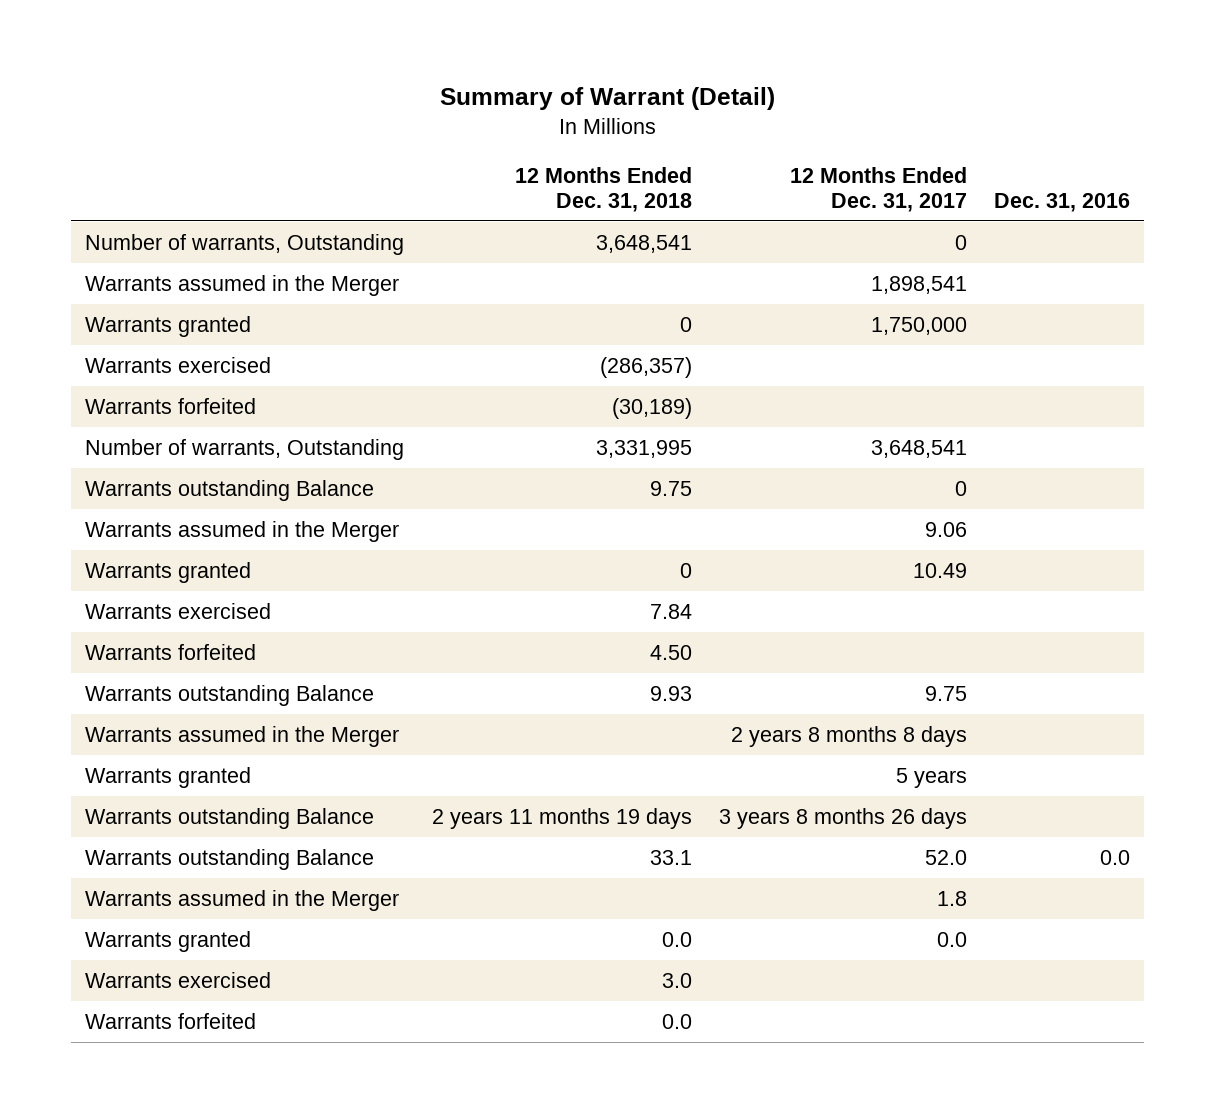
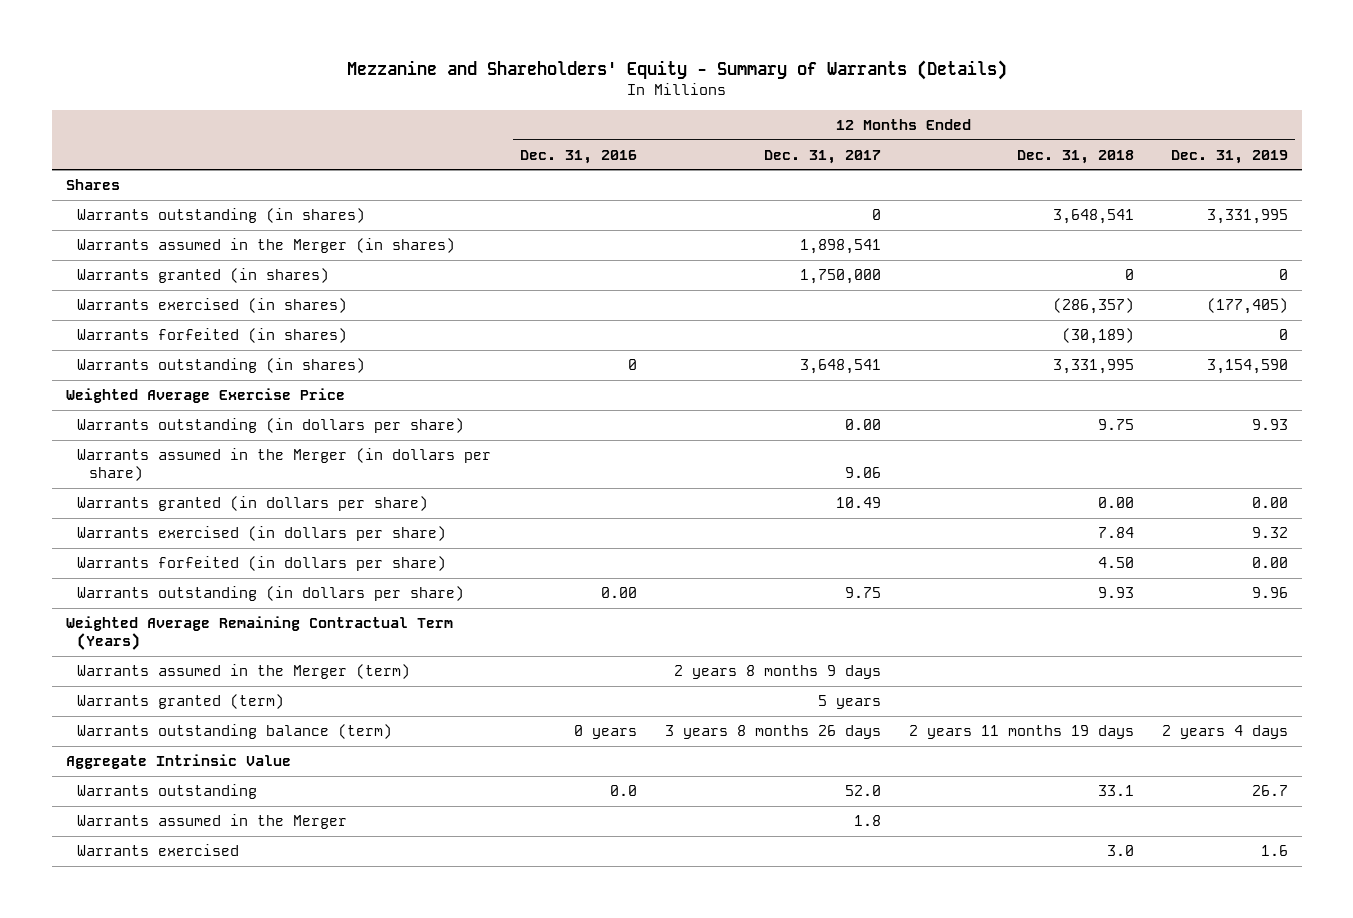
- Summary of Warrant (Detail)
+ Mezzanine and Shareholders' Equity - Summary of Warrants (Details)
- | 12 Months Ended Dec. 31, 2018 | 12 Months Ended Dec. 31, 2017 | Dec. 31, 2016
+ | 12 Months Ended Dec. 31, 2016 | 12 Months Ended Dec. 31, 2017 | 12 Months Ended Dec. 31, 2018 | 12 Months Ended Dec. 31, 2019
- Number of warrants, Outstanding | 3,648,541 | 0 |
- Warrants assumed in the Merger | | 1,898,541 |
- Warrants granted | 0 | 1,750,000 |
- Warrants exercised | (286,357) | |
- Warrants forfeited | (30,189) | |
- Number of warrants, Outstanding | 3,331,995 | 3,648,541 |
- Warrants outstanding Balance | 9.75 | 0 |
- Warrants assumed in the Merger | | 9.06 |
- Warrants granted | 0 | 10.49 |
- Warrants exercised | 7.84 | |
- Warrants forfeited | 4.50 | |
- Warrants outstanding Balance | 9.93 | 9.75 |
- Warrants assumed in the Merger | | 2 years 8 months 8 days |
- Warrants granted | | 5 years |
- Warrants outstanding Balance | 2 years 11 months 19 days | 3 years 8 months 26 days |
- Warrants outstanding Balance | 33.1 | 52.0 | 0.0
+ Shares
+ Warrants outstanding (in shares) | | 0 | 3,648,541 | 3,331,995
+ Warrants assumed in the Merger (in shares) | | 1,898,541 | |
+ Warrants granted (in shares) | | 1,750,000 | 0 | 0
+ Warrants exercised (in shares) | | | (286,357) | (177,405)
+ Warrants forfeited (in shares) | | | (30,189) | 0
+ Warrants outstanding (in shares) | 0 | 3,648,541 | 3,331,995 | 3,154,590
+ Weighted Average Exercise Price
+ Warrants outstanding (in dollars per share) | | 0.00 | 9.75 | 9.93
+ Warrants assumed in the Merger (in dollars per share) | | 9.06 | |
+ Warrants granted (in dollars per share) | | 10.49 | 0.00 | 0.00
+ Warrants exercised (in dollars per share) | | | 7.84 | 9.32
+ Warrants forfeited (in dollars per share) | | | 4.50 | 0.00
+ Warrants outstanding (in dollars per share) | 0.00 | 9.75 | 9.93 | 9.96
+ Weighted Average Remaining Contractual Term (Years)
+ Warrants assumed in the Merger (term) | | 2 years 8 months 9 days | |
+ Warrants granted (term) | | 5 years | |
+ Warrants outstanding balance (term) | 0 years | 3 years 8 months 26 days | 2 years 11 months 19 days | 2 years 4 days
+ Aggregate Intrinsic Value
+ Warrants outstanding | 0.0 | 52.0 | 33.1 | 26.7
- Warrants granted | 0.0 | 0.0 |
- Warrants forfeited | 0.0 | |

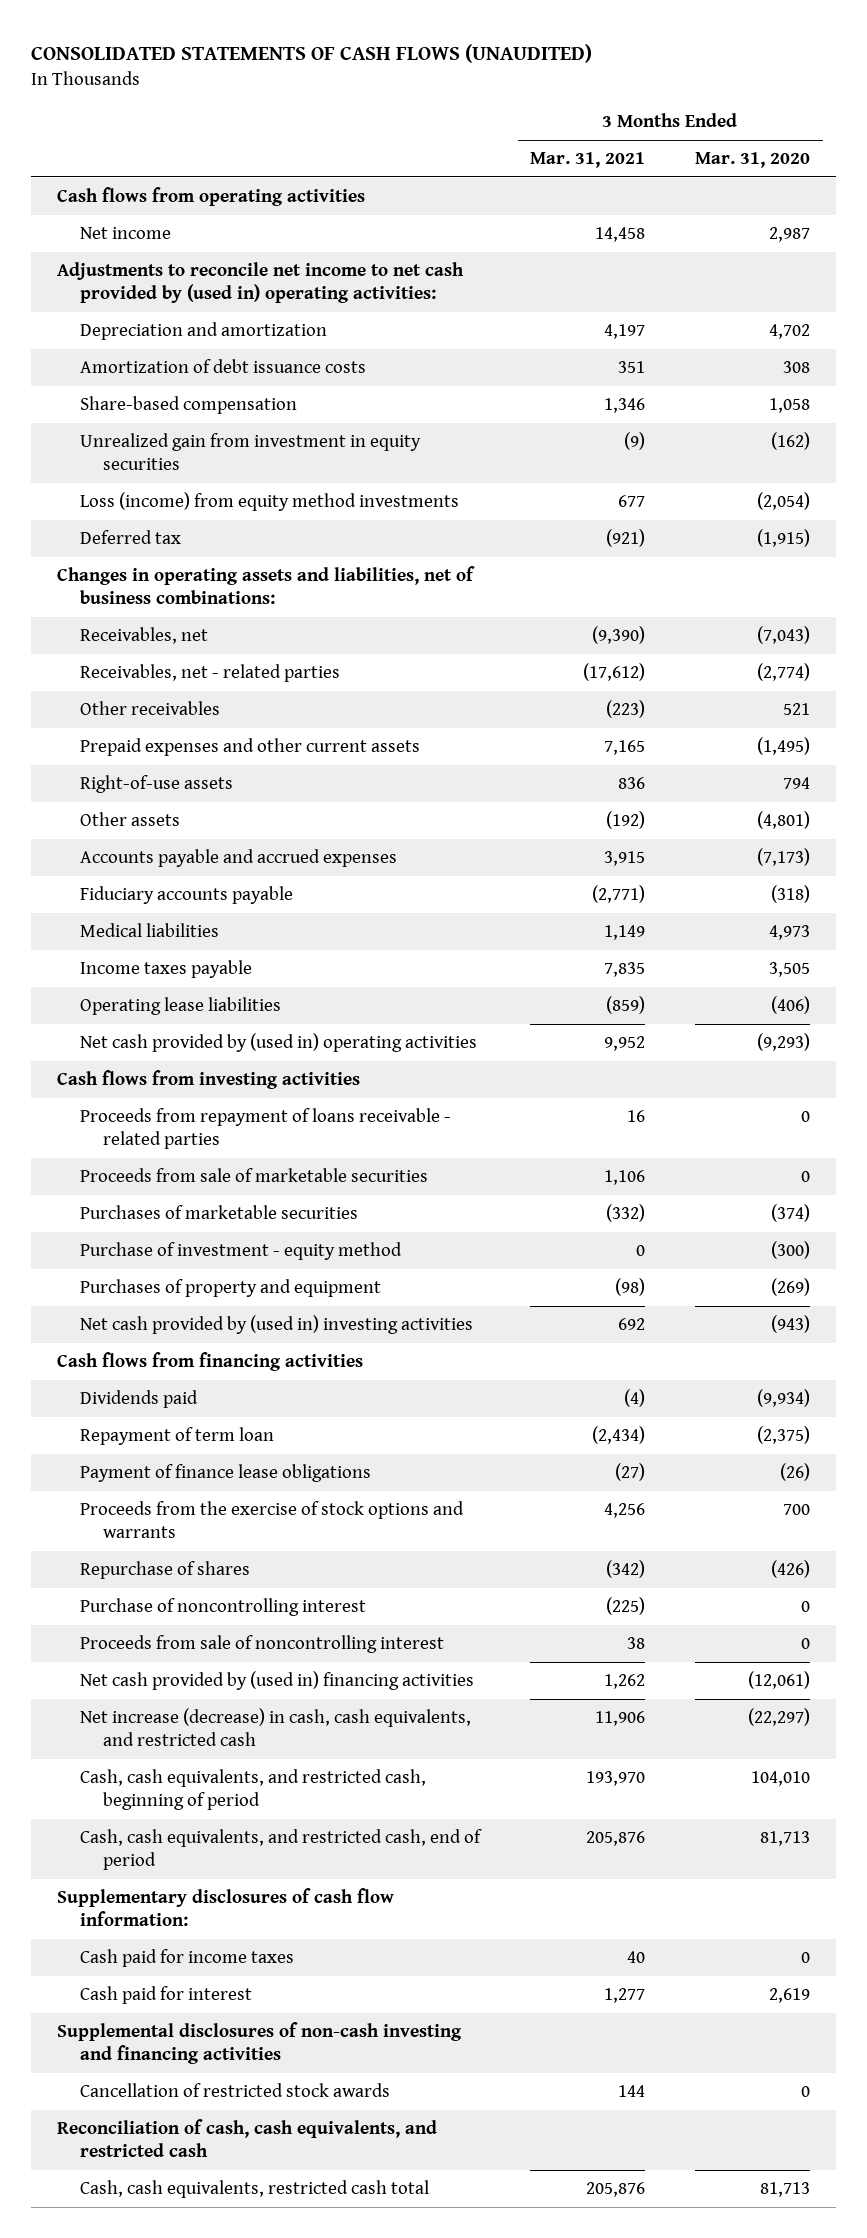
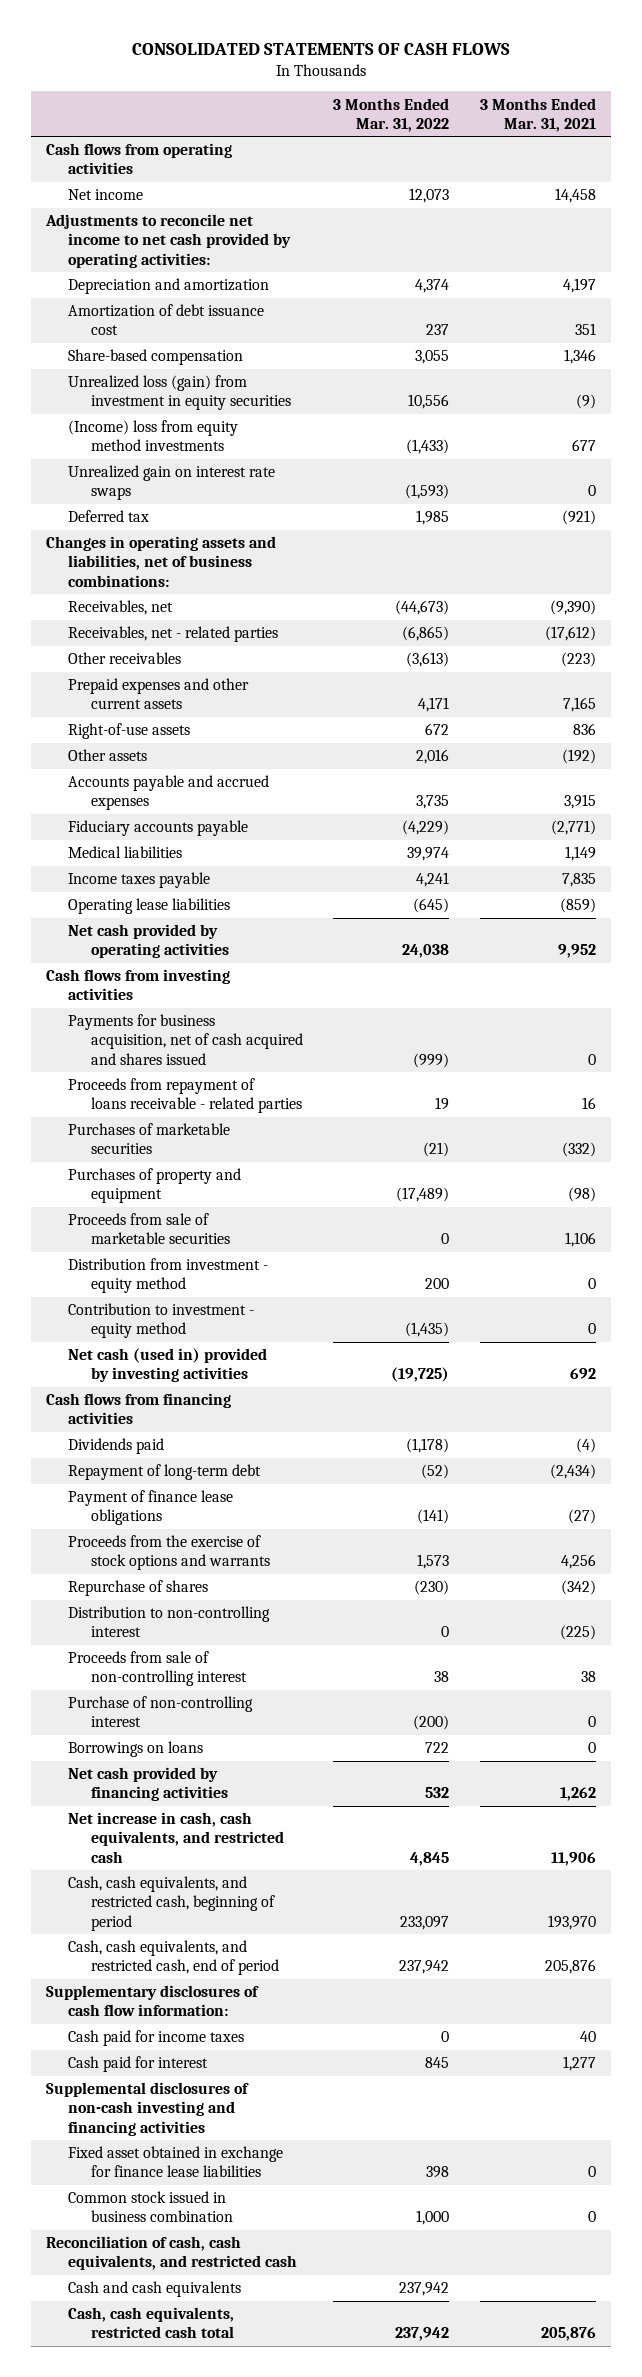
- CONSOLIDATED STATEMENTS OF CASH FLOWS (UNAUDITED)
+ CONSOLIDATED STATEMENTS OF CASH FLOWS
- | 3 Months Ended Mar. 31, 2021 | 3 Months Ended Mar. 31, 2020
+ | 3 Months Ended Mar. 31, 2022 | 3 Months Ended Mar. 31, 2021
- Adjustments to reconcile net income to net cash provided by (used in) operating activities:
+ Adjustments to reconcile net income to net cash provided by operating activities:
- Amortization of debt issuance costs | 351 | 308
+ Amortization of debt issuance cost | 237 | 351
- Unrealized gain from investment in equity securities | (9) | (162)
- Loss (income) from equity method investments | 677 | (2,054)
+ Unrealized loss (gain) from investment in equity securities | 10,556 | (9)
+ (Income) loss from equity method investments | (1,433) | 677
+ Unrealized gain on interest rate swaps | (1,593) | 0
- Net cash provided by (used in) operating activities | 9,952 | (9,293)
+ Net cash provided by operating activities | 24,038 | 9,952
+ Payments for business acquisition, net of cash acquired and shares issued | (999) | 0
- Purchase of investment - equity method | 0 | (300)
- Net cash provided by (used in) investing activities | 692 | (943)
moved down: Proceeds from sale of marketable securities | 0 | 1,106
+ Distribution from investment - equity method | 200 | 0
+ Contribution to investment - equity method | (1,435) | 0
+ Net cash (used in) provided by investing activities | (19,725) | 692
- Repayment of term loan | (2,434) | (2,375)
+ Repayment of long-term debt | (52) | (2,434)
- Purchase of noncontrolling interest | (225) | 0
- Proceeds from sale of noncontrolling interest | 38 | 0
- Net cash provided by (used in) financing activities | 1,262 | (12,061)
- Net increase (decrease) in cash, cash equivalents, and restricted cash | 11,906 | (22,297)
+ Distribution to non-controlling interest | 0 | (225)
+ Proceeds from sale of non-controlling interest | 38 | 38
+ Purchase of non-controlling interest | (200) | 0
+ Borrowings on loans | 722 | 0
+ Net cash provided by financing activities | 532 | 1,262
+ Net increase in cash, cash equivalents, and restricted cash | 4,845 | 11,906
- Cancellation of restricted stock awards | 144 | 0
+ Fixed asset obtained in exchange for finance lease liabilities | 398 | 0
+ Common stock issued in business combination | 1,000 | 0
+ Cash and cash equivalents | 237,942 |

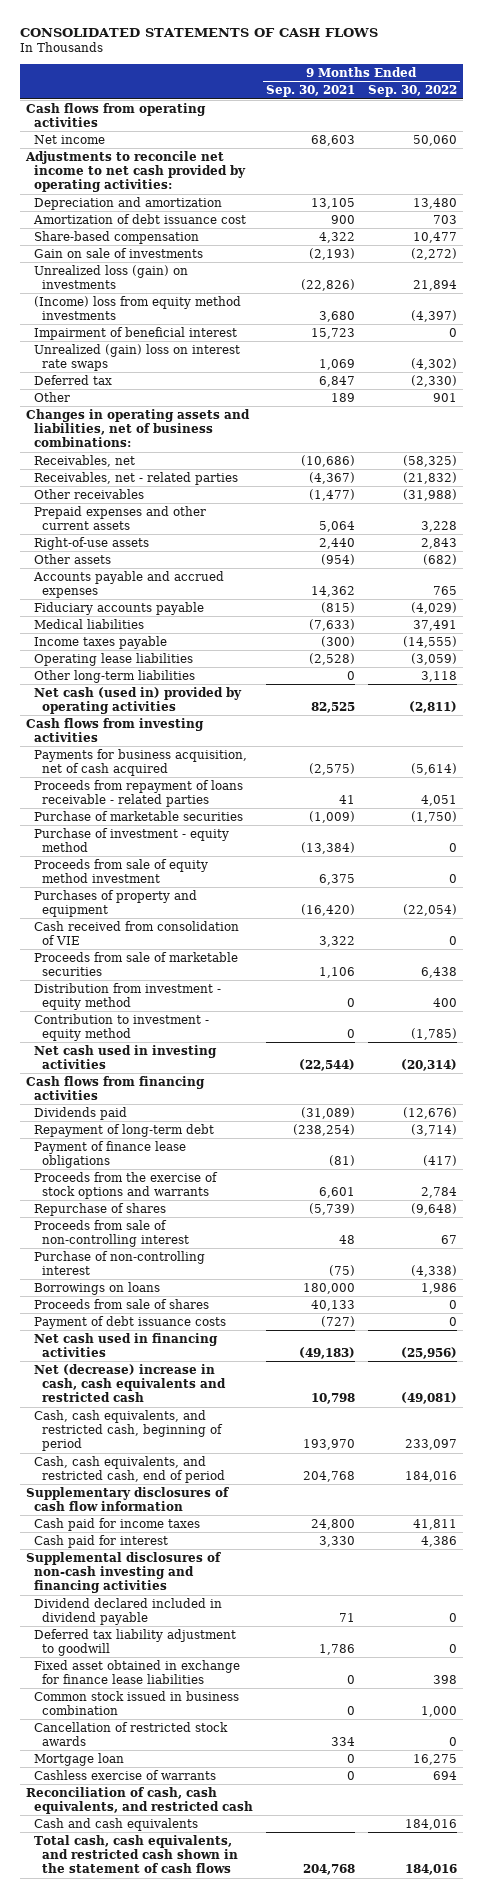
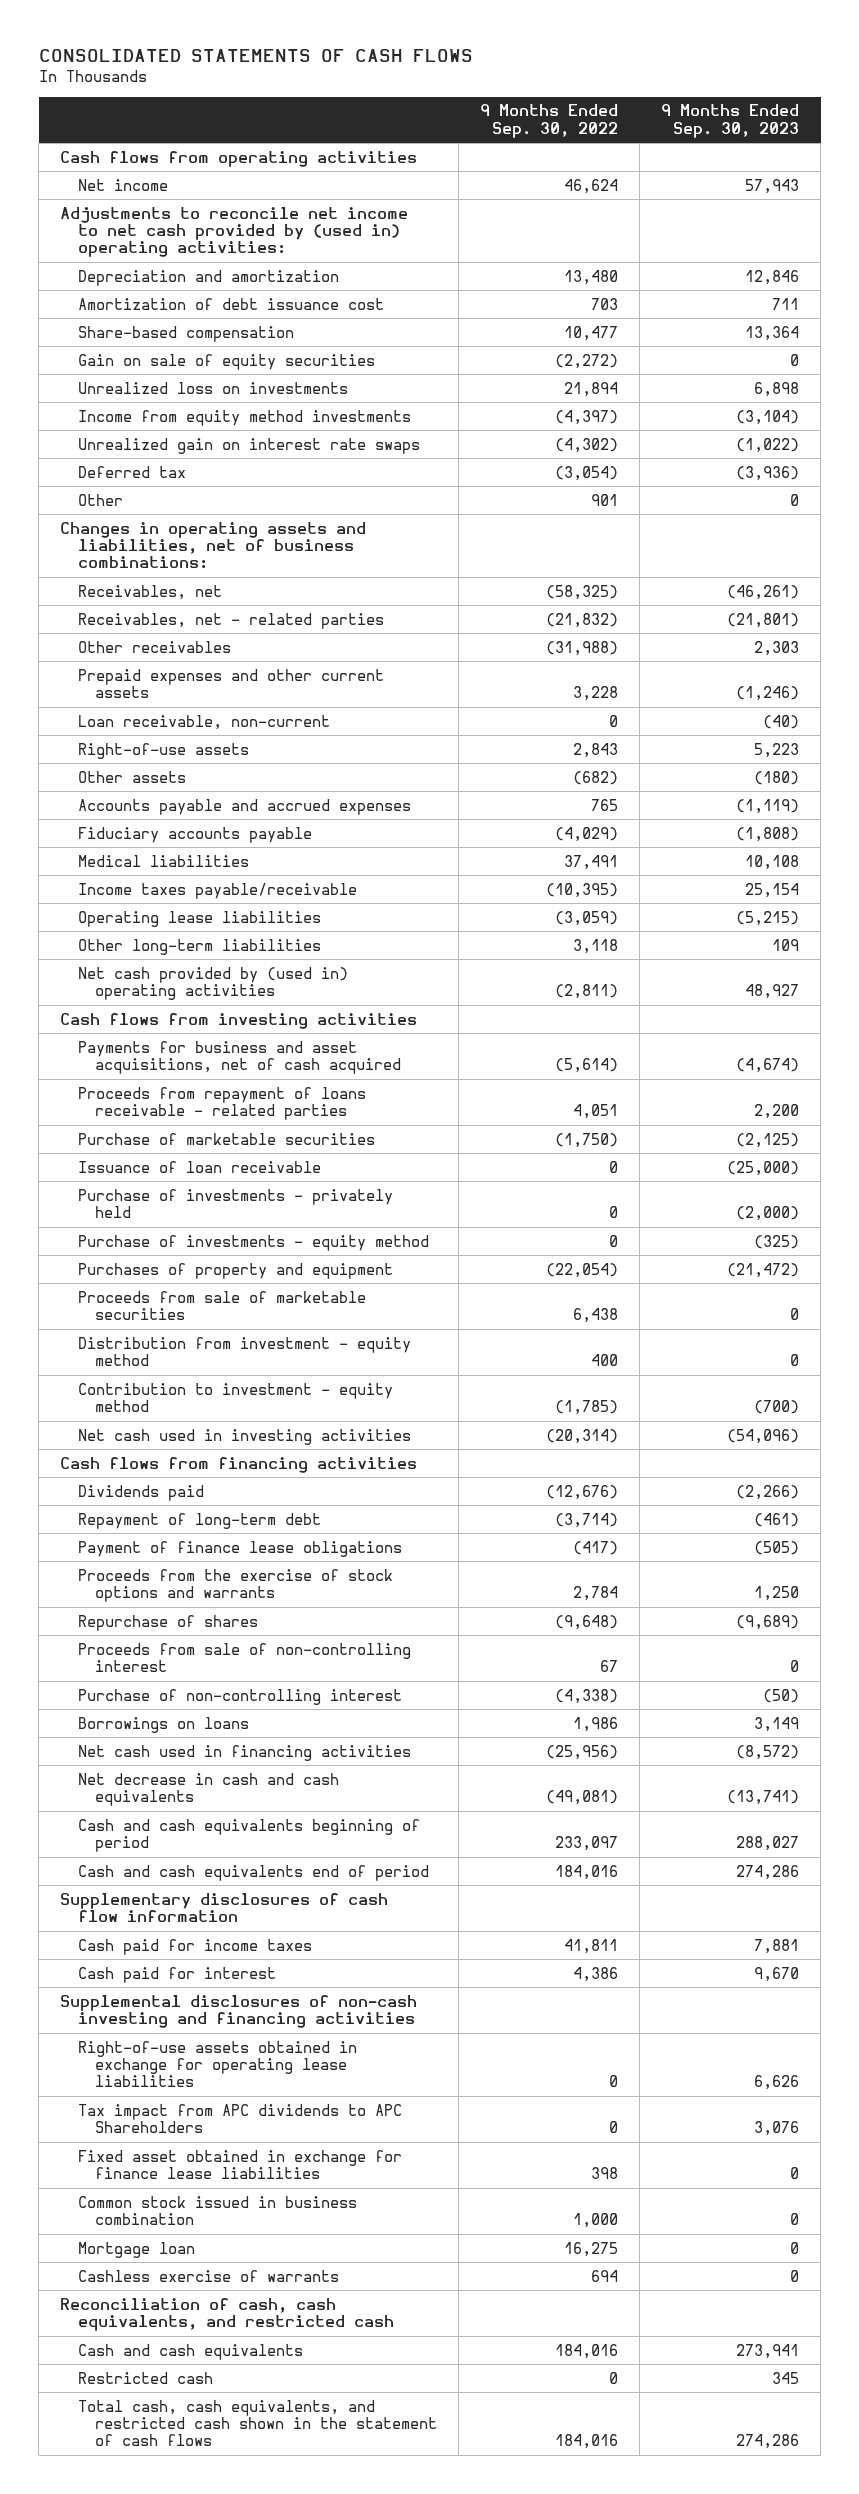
- | 9 Months Ended Sep. 30, 2021 | 9 Months Ended Sep. 30, 2022
+ | 9 Months Ended Sep. 30, 2022 | 9 Months Ended Sep. 30, 2023
- Net income | 68,603 | 50,060
- Adjustments to reconcile net income to net cash provided by operating activities:
+ Net income | 46,624 | 57,943
+ Adjustments to reconcile net income to net cash provided by (used in) operating activities:
- Gain on sale of investments | (2,193) | (2,272)
- Unrealized loss (gain) on investments | (22,826) | 21,894
- (Income) loss from equity method investments | 3,680 | (4,397)
- Impairment of beneficial interest | 15,723 | 0
- Unrealized (gain) loss on interest rate swaps | 1,069 | (4,302)
- Deferred tax | 6,847 | (2,330)
+ Gain on sale of equity securities | (2,272) | 0
+ Unrealized loss on investments | 21,894 | 6,898
+ Income from equity method investments | (4,397) | (3,104)
+ Unrealized gain on interest rate swaps | (4,302) | (1,022)
+ Deferred tax | (3,054) | (3,936)
+ Loan receivable, non-current | 0 | (40)
- Income taxes payable | (300) | (14,555)
+ Income taxes payable/receivable | (10,395) | 25,154
- Net cash (used in) provided by operating activities | 82,525 | (2,811)
+ Net cash provided by (used in) operating activities | (2,811) | 48,927
- Payments for business acquisition, net of cash acquired | (2,575) | (5,614)
+ Payments for business and asset acquisitions, net of cash acquired | (5,614) | (4,674)
- Purchase of investment - equity method | (13,384) | 0
- Proceeds from sale of equity method investment | 6,375 | 0
+ Issuance of loan receivable | 0 | (25,000)
+ Purchase of investments - privately held | 0 | (2,000)
+ Purchase of investments - equity method | 0 | (325)
- Cash received from consolidation of VIE | 3,322 | 0
- Proceeds from sale of shares | 40,133 | 0
- Payment of debt issuance costs | (727) | 0
- Net (decrease) increase in cash, cash equivalents and restricted cash | 10,798 | (49,081)
- Cash, cash equivalents, and restricted cash, beginning of period | 193,970 | 233,097
- Cash, cash equivalents, and restricted cash, end of period | 204,768 | 184,016
+ Net decrease in cash and cash equivalents | (49,081) | (13,741)
+ Cash and cash equivalents beginning of period | 233,097 | 288,027
+ Cash and cash equivalents end of period | 184,016 | 274,286
- Dividend declared included in dividend payable | 71 | 0
- Deferred tax liability adjustment to goodwill | 1,786 | 0
+ Right-of-use assets obtained in exchange for operating lease liabilities | 0 | 6,626
+ Tax impact from APC dividends to APC Shareholders | 0 | 3,076
- Cancellation of restricted stock awards | 334 | 0
+ Restricted cash | 0 | 345

